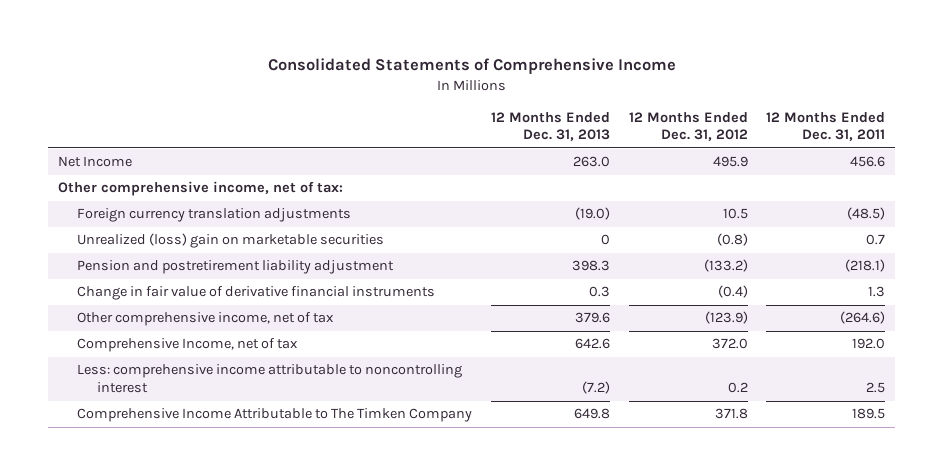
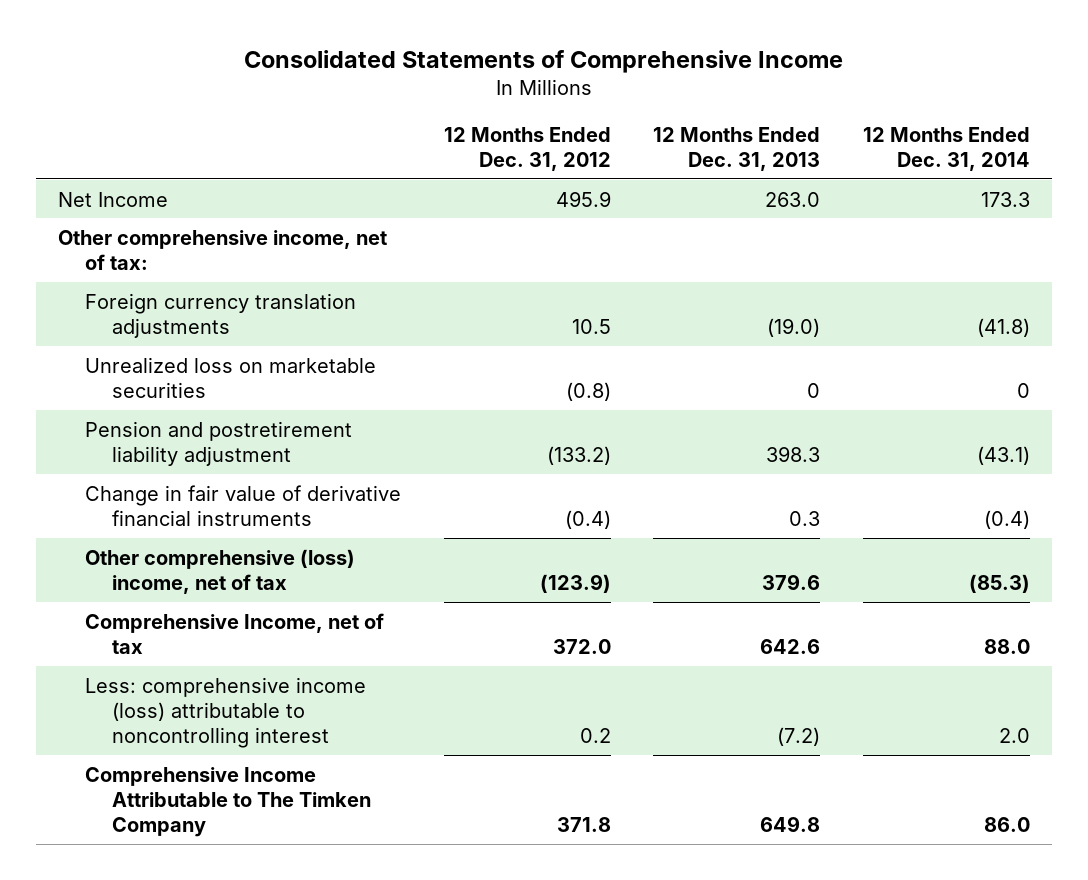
- | 12 Months Ended Dec. 31, 2013 | 12 Months Ended Dec. 31, 2012 | 12 Months Ended Dec. 31, 2011
+ | 12 Months Ended Dec. 31, 2012 | 12 Months Ended Dec. 31, 2013 | 12 Months Ended Dec. 31, 2014
- Unrealized (loss) gain on marketable securities | 0 | (0.8) | 0.7
+ Unrealized loss on marketable securities | (0.8) | 0 | 0
- Other comprehensive income, net of tax | 379.6 | (123.9) | (264.6)
+ Other comprehensive (loss) income, net of tax | (123.9) | 379.6 | (85.3)
- Less: comprehensive income attributable to noncontrolling interest | (7.2) | 0.2 | 2.5
+ Less: comprehensive income (loss) attributable to noncontrolling interest | 0.2 | (7.2) | 2.0

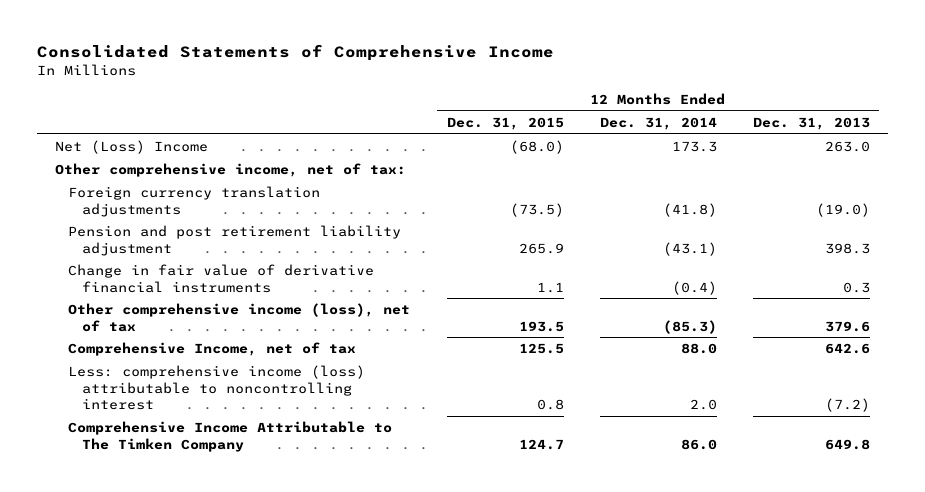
- | 12 Months Ended Dec. 31, 2012 | 12 Months Ended Dec. 31, 2013 | 12 Months Ended Dec. 31, 2014
+ | 12 Months Ended Dec. 31, 2015 | 12 Months Ended Dec. 31, 2014 | 12 Months Ended Dec. 31, 2013
- Net Income | 495.9 | 263.0 | 173.3
+ Net (Loss) Income | (68.0) | 173.3 | 263.0
- Unrealized loss on marketable securities | (0.8) | 0 | 0
- Pension and postretirement liability adjustment | (133.2) | 398.3 | (43.1)
+ Pension and post retirement liability adjustment | 265.9 | (43.1) | 398.3
- Other comprehensive (loss) income, net of tax | (123.9) | 379.6 | (85.3)
+ Other comprehensive income (loss), net of tax | 193.5 | (85.3) | 379.6

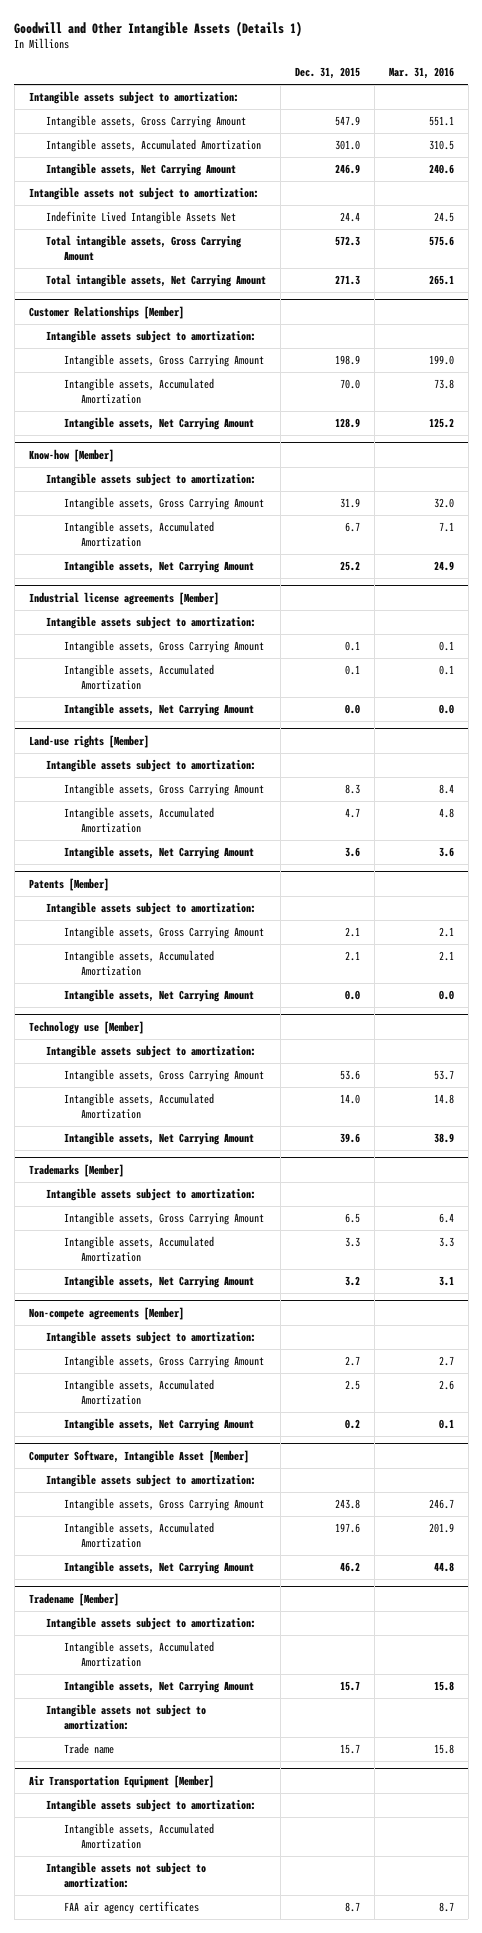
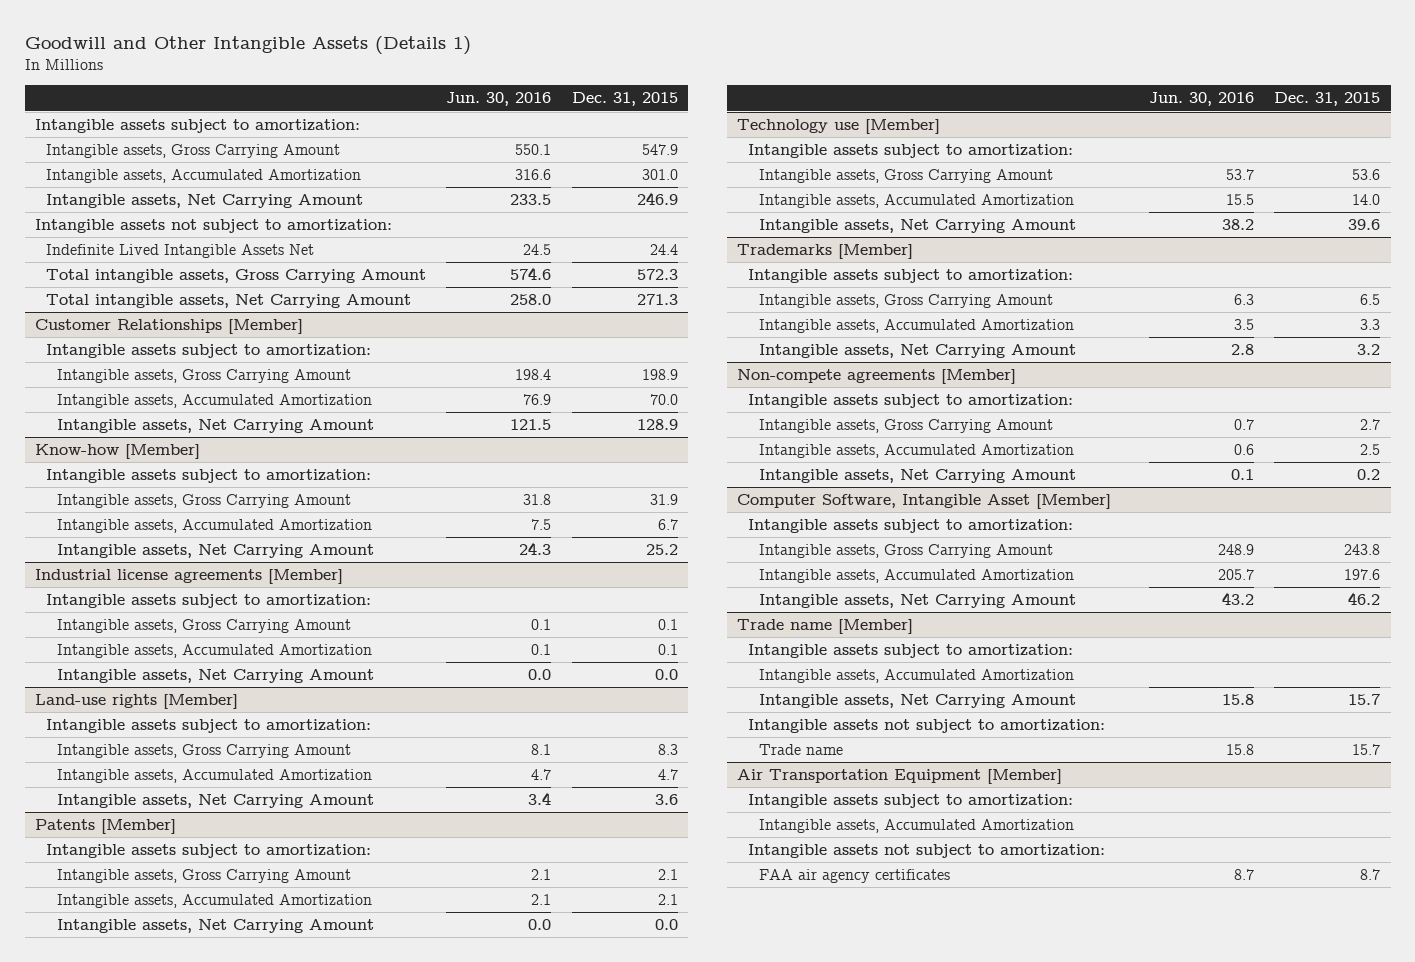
- | Dec. 31, 2015 | Mar. 31, 2016
+ | Jun. 30, 2016 | Dec. 31, 2015
- Tradename [Member]
+ Trade name [Member]

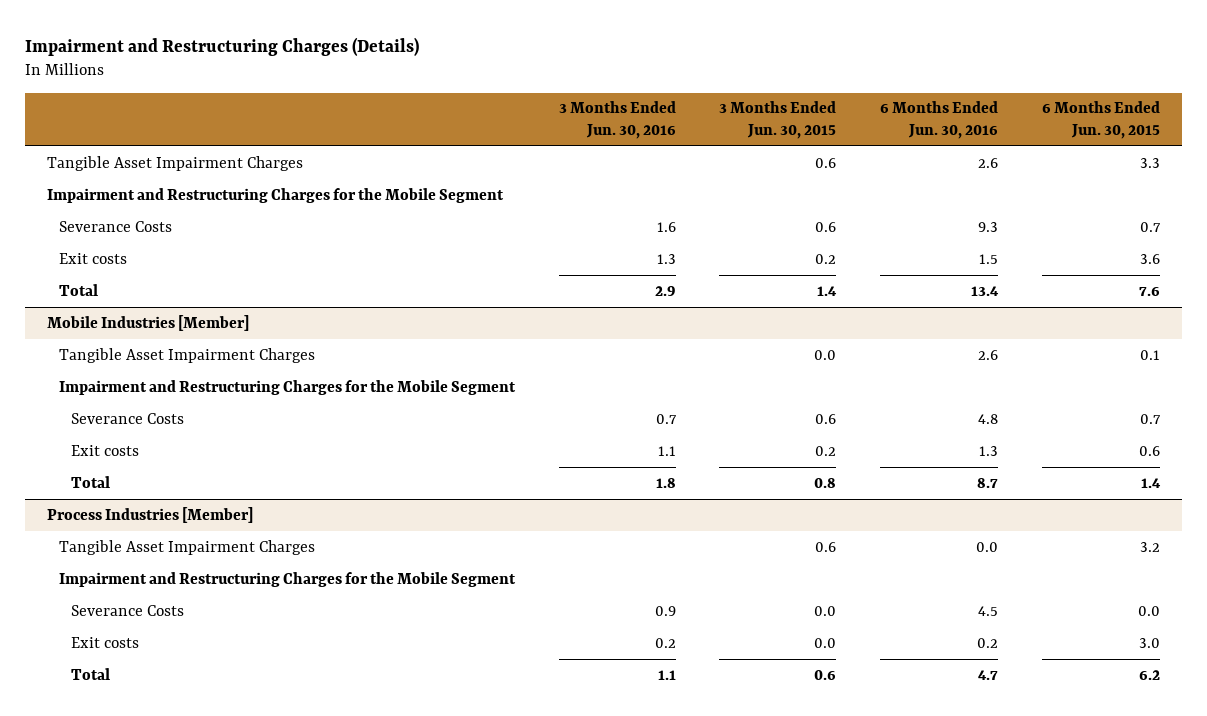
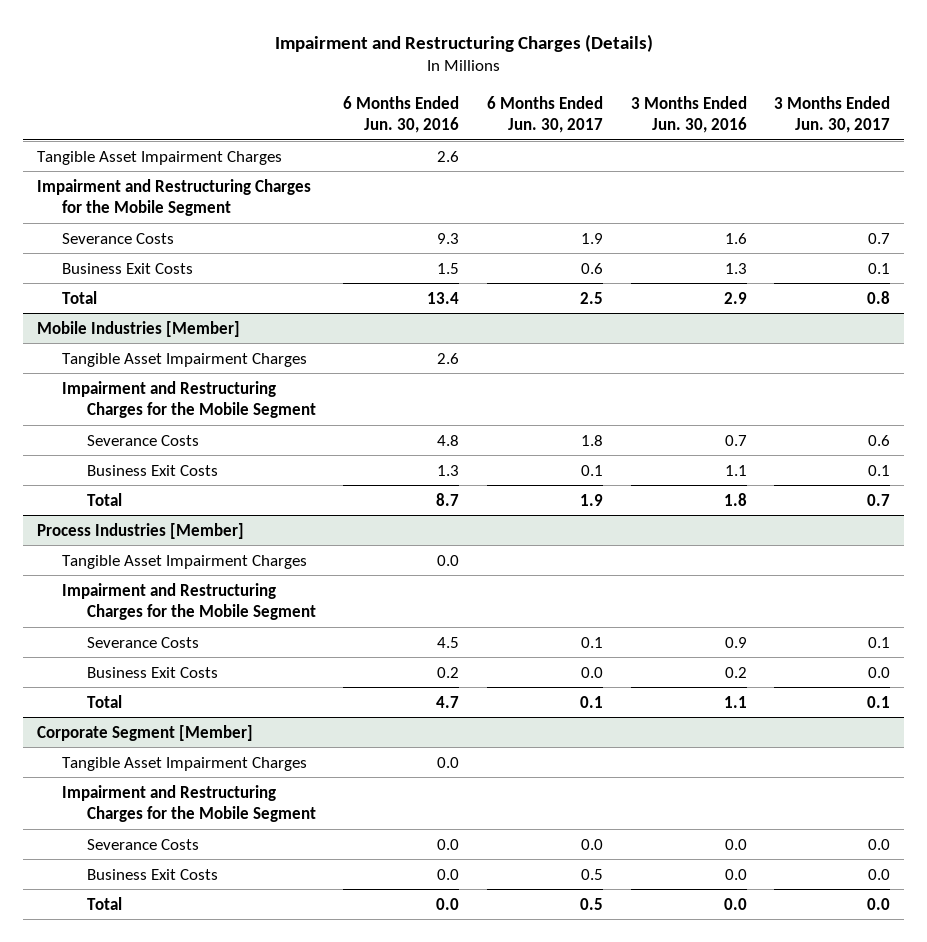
- | 3 Months Ended Jun. 30, 2016 | 3 Months Ended Jun. 30, 2015 | 6 Months Ended Jun. 30, 2016 | 6 Months Ended Jun. 30, 2015
+ | 6 Months Ended Jun. 30, 2016 | 6 Months Ended Jun. 30, 2017 | 3 Months Ended Jun. 30, 2016 | 3 Months Ended Jun. 30, 2017
- Exit costs | 1.3 | 0.2 | 1.5 | 3.6
+ Business Exit Costs | 1.5 | 0.6 | 1.3 | 0.1
@ Mobile Industries [Member]
- Exit costs | 1.1 | 0.2 | 1.3 | 0.6
+ Business Exit Costs | 1.3 | 0.1 | 1.1 | 0.1
@ Process Industries [Member]
- Exit costs | 0.2 | 0.0 | 0.2 | 3.0
+ Business Exit Costs | 0.2 | 0.0 | 0.2 | 0.0
+ Corporate Segment [Member]
+ Tangible Asset Impairment Charges | 0.0 | | |
+ Impairment and Restructuring Charges for the Mobile Segment
+ Severance Costs | 0.0 | 0.0 | 0.0 | 0.0
+ Business Exit Costs | 0.0 | 0.5 | 0.0 | 0.0
+ Total | 0.0 | 0.5 | 0.0 | 0.0

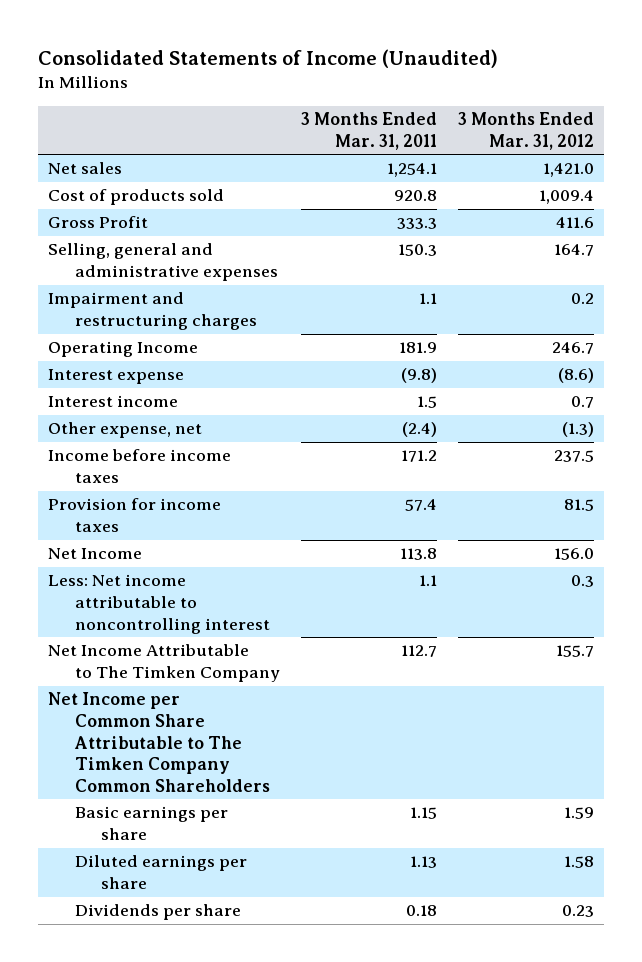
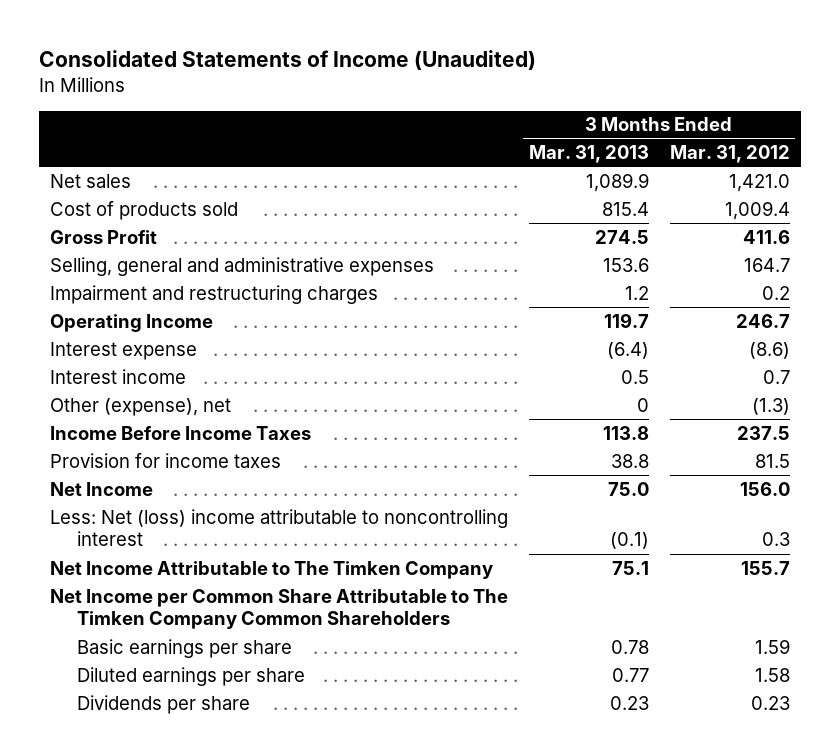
- | 3 Months Ended Mar. 31, 2011 | 3 Months Ended Mar. 31, 2012
+ | 3 Months Ended Mar. 31, 2013 | 3 Months Ended Mar. 31, 2012
- Other expense, net | (2.4) | (1.3)
- Income before income taxes | 171.2 | 237.5
+ Other (expense), net | 0 | (1.3)
+ Income Before Income Taxes | 113.8 | 237.5
- Less: Net income attributable to noncontrolling interest | 1.1 | 0.3
+ Less: Net (loss) income attributable to noncontrolling interest | (0.1) | 0.3

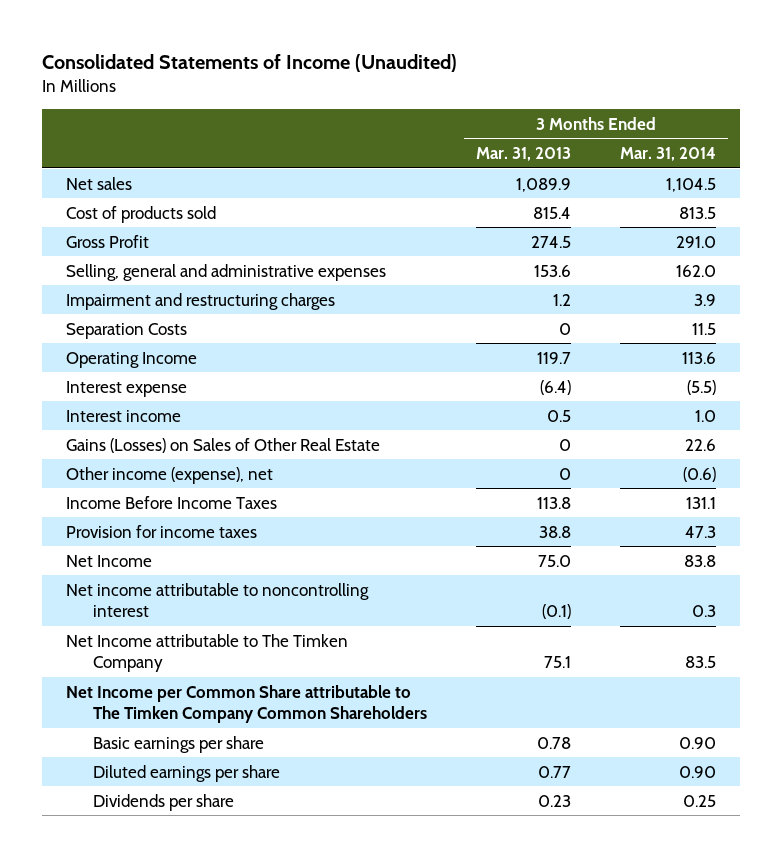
- | 3 Months Ended Mar. 31, 2013 | 3 Months Ended Mar. 31, 2012
+ | 3 Months Ended Mar. 31, 2013 | 3 Months Ended Mar. 31, 2014
+ Separation Costs | 0 | 11.5
- Other (expense), net | 0 | (1.3)
+ Gains (Losses) on Sales of Other Real Estate | 0 | 22.6
+ Other income (expense), net | 0 | (0.6)
- Less: Net (loss) income attributable to noncontrolling interest | (0.1) | 0.3
- Net Income Attributable to The Timken Company | 75.1 | 155.7
- Net Income per Common Share Attributable to The Timken Company Common Shareholders
+ Net income attributable to noncontrolling interest | (0.1) | 0.3
+ Net Income attributable to The Timken Company | 75.1 | 83.5
+ Net Income per Common Share attributable to The Timken Company Common Shareholders

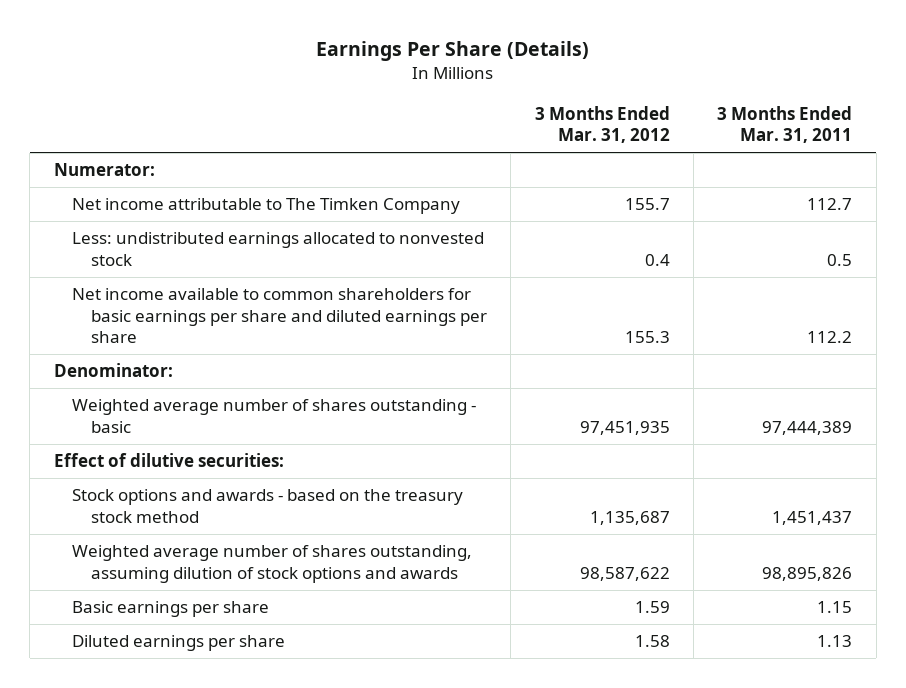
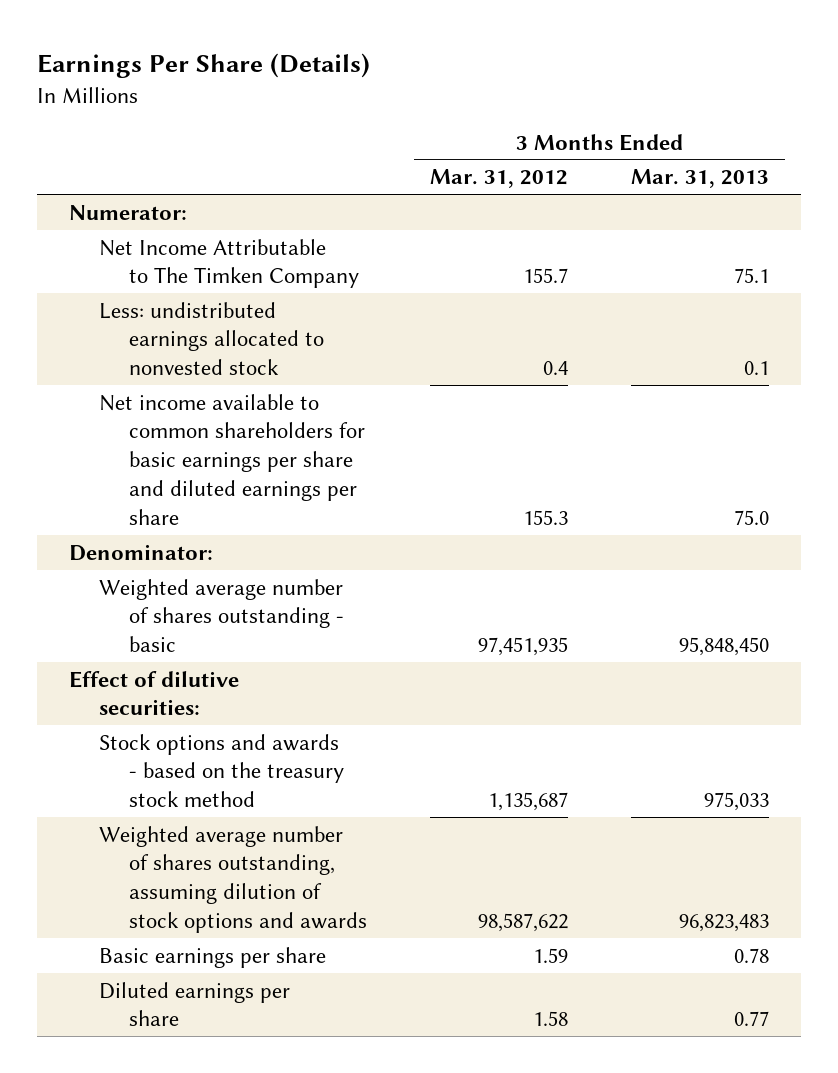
- | 3 Months Ended Mar. 31, 2012 | 3 Months Ended Mar. 31, 2011
+ | 3 Months Ended Mar. 31, 2012 | 3 Months Ended Mar. 31, 2013
- Net income attributable to The Timken Company | 155.7 | 112.7
+ Net Income Attributable to The Timken Company | 155.7 | 75.1

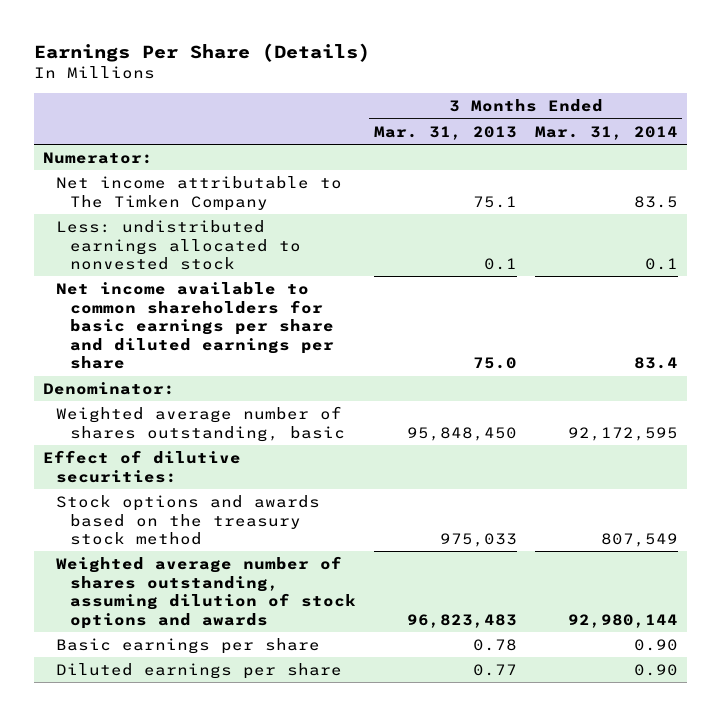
- | 3 Months Ended Mar. 31, 2012 | 3 Months Ended Mar. 31, 2013
+ | 3 Months Ended Mar. 31, 2013 | 3 Months Ended Mar. 31, 2014
- Net Income Attributable to The Timken Company | 155.7 | 75.1
+ Net income attributable to The Timken Company | 75.1 | 83.5
- Weighted average number of shares outstanding - basic | 97,451,935 | 95,848,450
+ Weighted average number of shares outstanding, basic | 95,848,450 | 92,172,595
- Stock options and awards - based on the treasury stock method | 1,135,687 | 975,033
+ Stock options and awards based on the treasury stock method | 975,033 | 807,549

